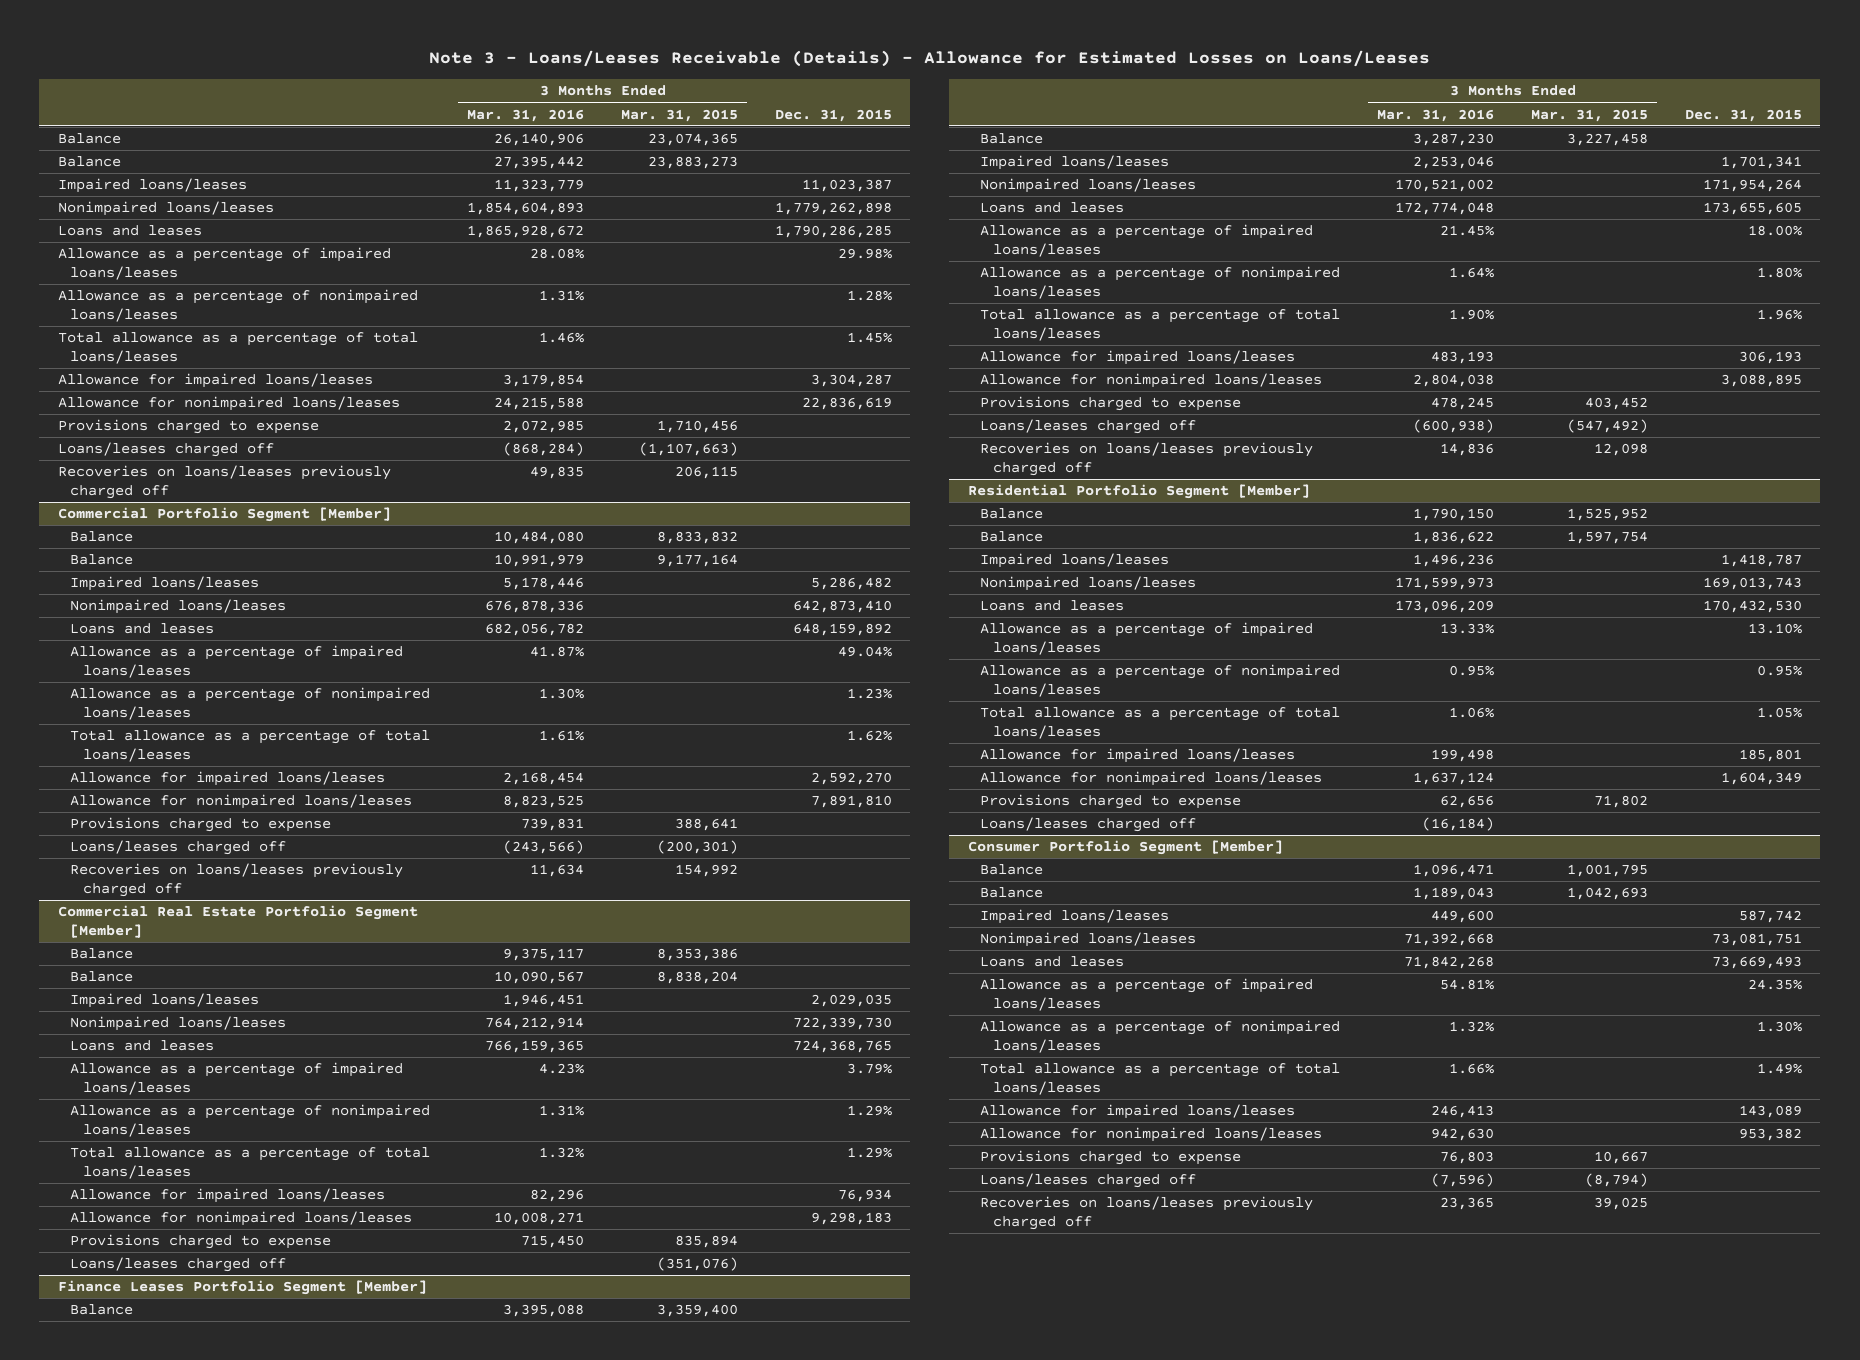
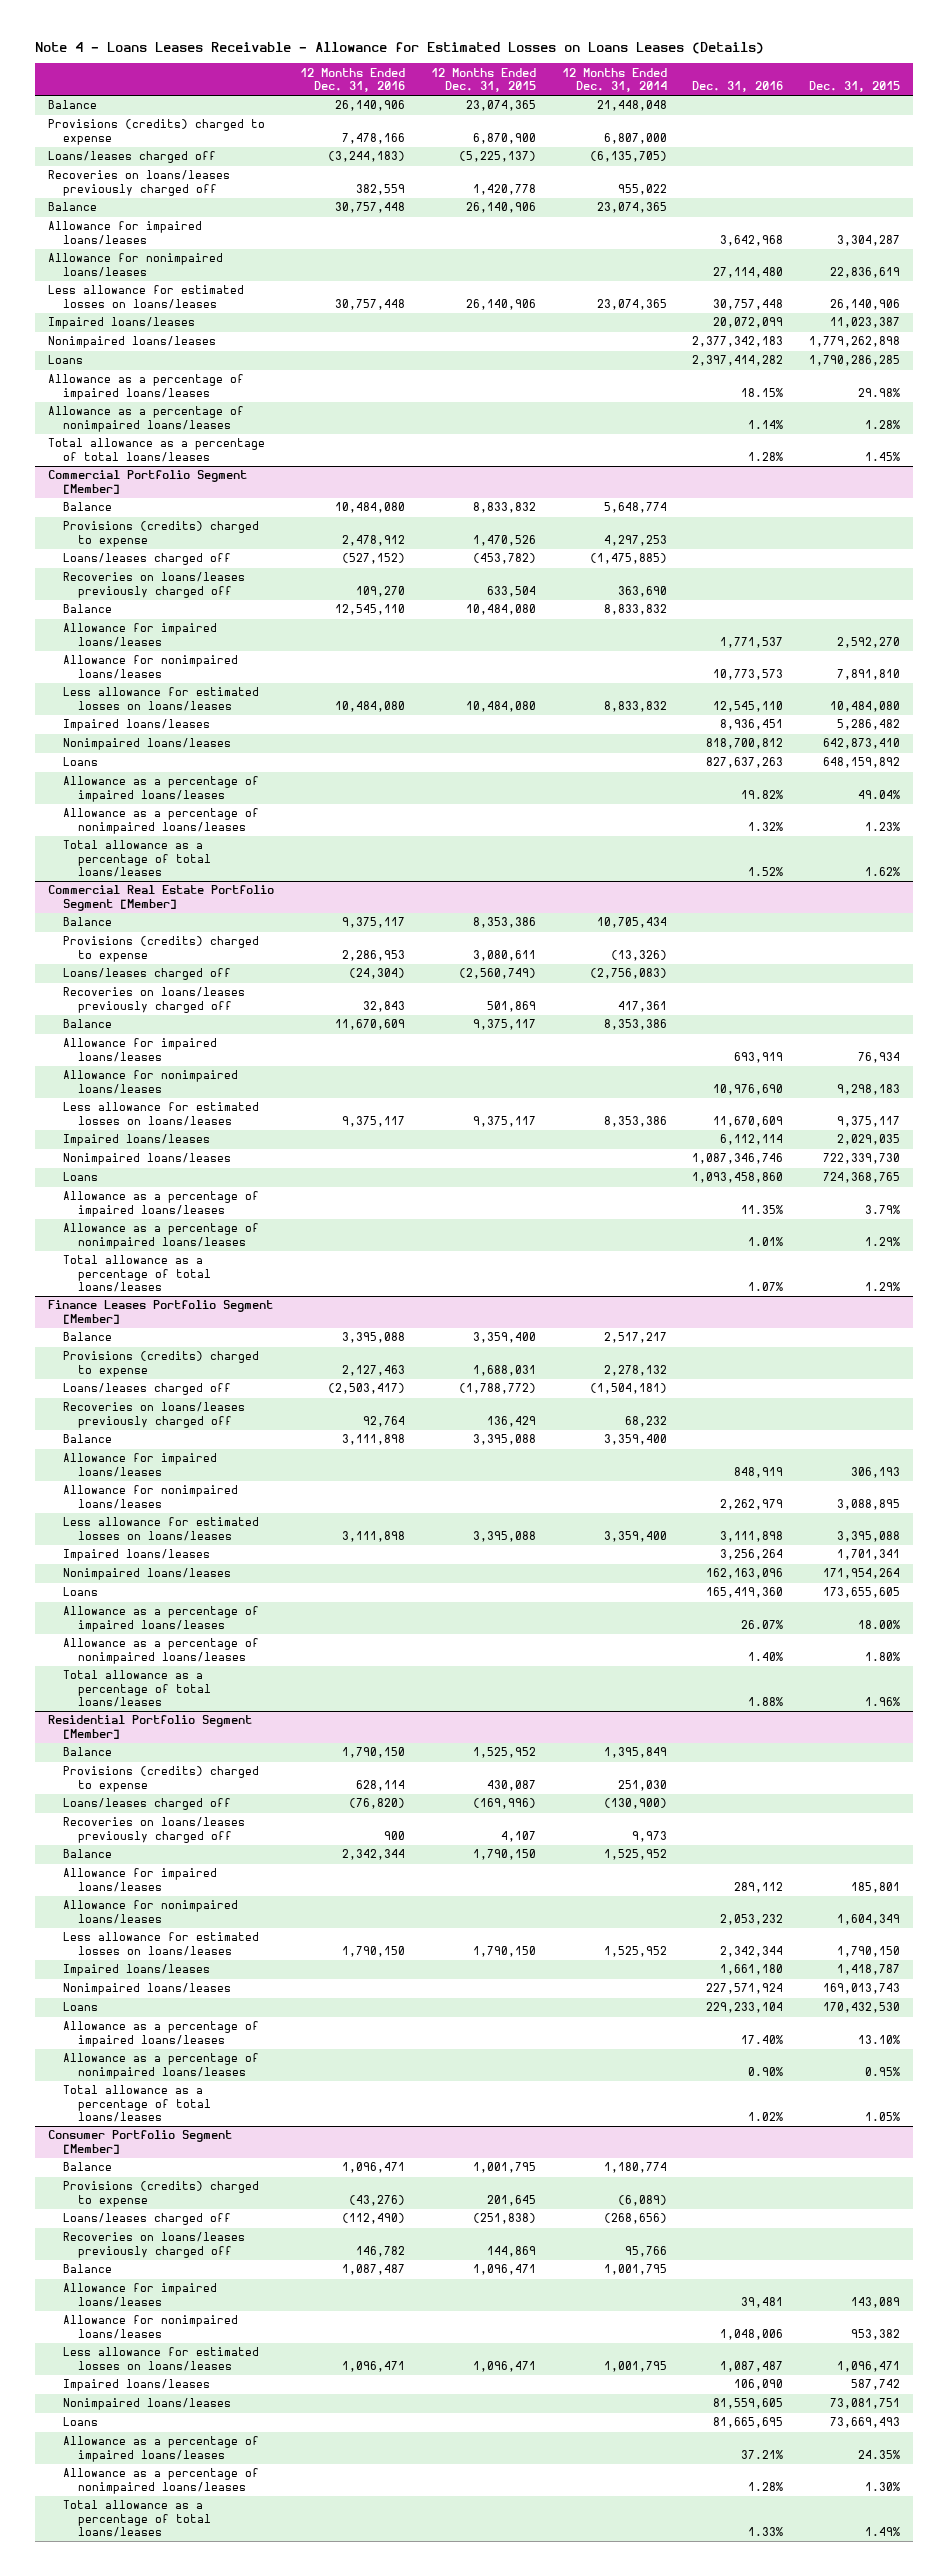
- Note 3 - Loans/Leases Receivable (Details) - Allowance for Estimated Losses on Loans/Leases
+ Note 4 - Loans Leases Receivable - Allowance for Estimated Losses on Loans Leases (Details)
- | 3 Months Ended Mar. 31, 2016 | 3 Months Ended Mar. 31, 2015 | Dec. 31, 2015
+ | 12 Months Ended Dec. 31, 2016 | 12 Months Ended Dec. 31, 2015 | 12 Months Ended Dec. 31, 2014 | Dec. 31, 2016 | Dec. 31, 2015
+ Provisions (credits) charged to expense | 7,478,166 | 6,870,900 | 6,807,000 | |
moved up: Loans/leases charged off | (3,244,183) | (5,225,137) | (6,135,705) | |
moved up: Recoveries on loans/leases previously charged off | 382,559 | 1,420,778 | 955,022 | |
moved up: Allowance for impaired loans/leases | | | | 3,642,968 | 3,304,287
moved up: Allowance for nonimpaired loans/leases | | | | 27,114,480 | 22,836,619
+ Less allowance for estimated losses on loans/leases | 30,757,448 | 26,140,906 | 23,074,365 | 30,757,448 | 26,140,906
- Loans and leases | 1,865,928,672 | | 1,790,286,285
+ Loans | | | | 2,397,414,282 | 1,790,286,285
- Provisions charged to expense | 2,072,985 | 1,710,456 |
@ Commercial Portfolio Segment [Member]
+ Provisions (credits) charged to expense | 2,478,912 | 1,470,526 | 4,297,253 | |
moved up: Loans/leases charged off | (527,152) | (453,782) | (1,475,885) | |
moved up: Recoveries on loans/leases previously charged off | 109,270 | 633,504 | 363,690 | |
moved up: Allowance for impaired loans/leases | | | | 1,771,537 | 2,592,270
moved up: Allowance for nonimpaired loans/leases | | | | 10,773,573 | 7,891,810
+ Less allowance for estimated losses on loans/leases | 10,484,080 | 10,484,080 | 8,833,832 | 12,545,110 | 10,484,080
- Loans and leases | 682,056,782 | | 648,159,892
+ Loans | | | | 827,637,263 | 648,159,892
- Provisions charged to expense | 739,831 | 388,641 |
@ Commercial Real Estate Portfolio Segment [Member]
+ Provisions (credits) charged to expense | 2,286,953 | 3,080,611 | (13,326) | |
moved up: Loans/leases charged off | (24,304) | (2,560,749) | (2,756,083) | |
+ Recoveries on loans/leases previously charged off | 32,843 | 501,869 | 417,361 | |
moved up: Allowance for impaired loans/leases | | | | 693,919 | 76,934
moved up: Allowance for nonimpaired loans/leases | | | | 10,976,690 | 9,298,183
+ Less allowance for estimated losses on loans/leases | 9,375,117 | 9,375,117 | 8,353,386 | 11,670,609 | 9,375,117
- Loans and leases | 766,159,365 | | 724,368,765
+ Loans | | | | 1,093,458,860 | 724,368,765
- Provisions charged to expense | 715,450 | 835,894 |
@ Finance Leases Portfolio Segment [Member]
+ Provisions (credits) charged to expense | 2,127,463 | 1,688,031 | 2,278,132 | |
moved up: Loans/leases charged off | (2,503,417) | (1,788,772) | (1,504,181) | |
moved up: Recoveries on loans/leases previously charged off | 92,764 | 136,429 | 68,232 | |
moved up: Allowance for impaired loans/leases | | | | 848,919 | 306,193
moved up: Allowance for nonimpaired loans/leases | | | | 2,262,979 | 3,088,895
+ Less allowance for estimated losses on loans/leases | 3,111,898 | 3,395,088 | 3,359,400 | 3,111,898 | 3,395,088
- Loans and leases | 172,774,048 | | 173,655,605
+ Loans | | | | 165,419,360 | 173,655,605
- Provisions charged to expense | 478,245 | 403,452 |
@ Residential Portfolio Segment [Member]
+ Provisions (credits) charged to expense | 628,114 | 430,087 | 251,030 | |
moved up: Loans/leases charged off | (76,820) | (169,996) | (130,900) | |
+ Recoveries on loans/leases previously charged off | 900 | 4,107 | 9,973 | |
moved up: Allowance for impaired loans/leases | | | | 289,112 | 185,801
moved up: Allowance for nonimpaired loans/leases | | | | 2,053,232 | 1,604,349
+ Less allowance for estimated losses on loans/leases | 1,790,150 | 1,790,150 | 1,525,952 | 2,342,344 | 1,790,150
- Loans and leases | 173,096,209 | | 170,432,530
+ Loans | | | | 229,233,104 | 170,432,530
- Provisions charged to expense | 62,656 | 71,802 |
@ Consumer Portfolio Segment [Member]
+ Provisions (credits) charged to expense | (43,276) | 201,645 | (6,089) | |
moved up: Loans/leases charged off | (112,490) | (251,838) | (268,656) | |
moved up: Recoveries on loans/leases previously charged off | 146,782 | 144,869 | 95,766 | |
moved up: Allowance for impaired loans/leases | | | | 39,481 | 143,089
moved up: Allowance for nonimpaired loans/leases | | | | 1,048,006 | 953,382
+ Less allowance for estimated losses on loans/leases | 1,096,471 | 1,096,471 | 1,001,795 | 1,087,487 | 1,096,471
- Loans and leases | 71,842,268 | | 73,669,493
+ Loans | | | | 81,665,695 | 73,669,493
- Provisions charged to expense | 76,803 | 10,667 |

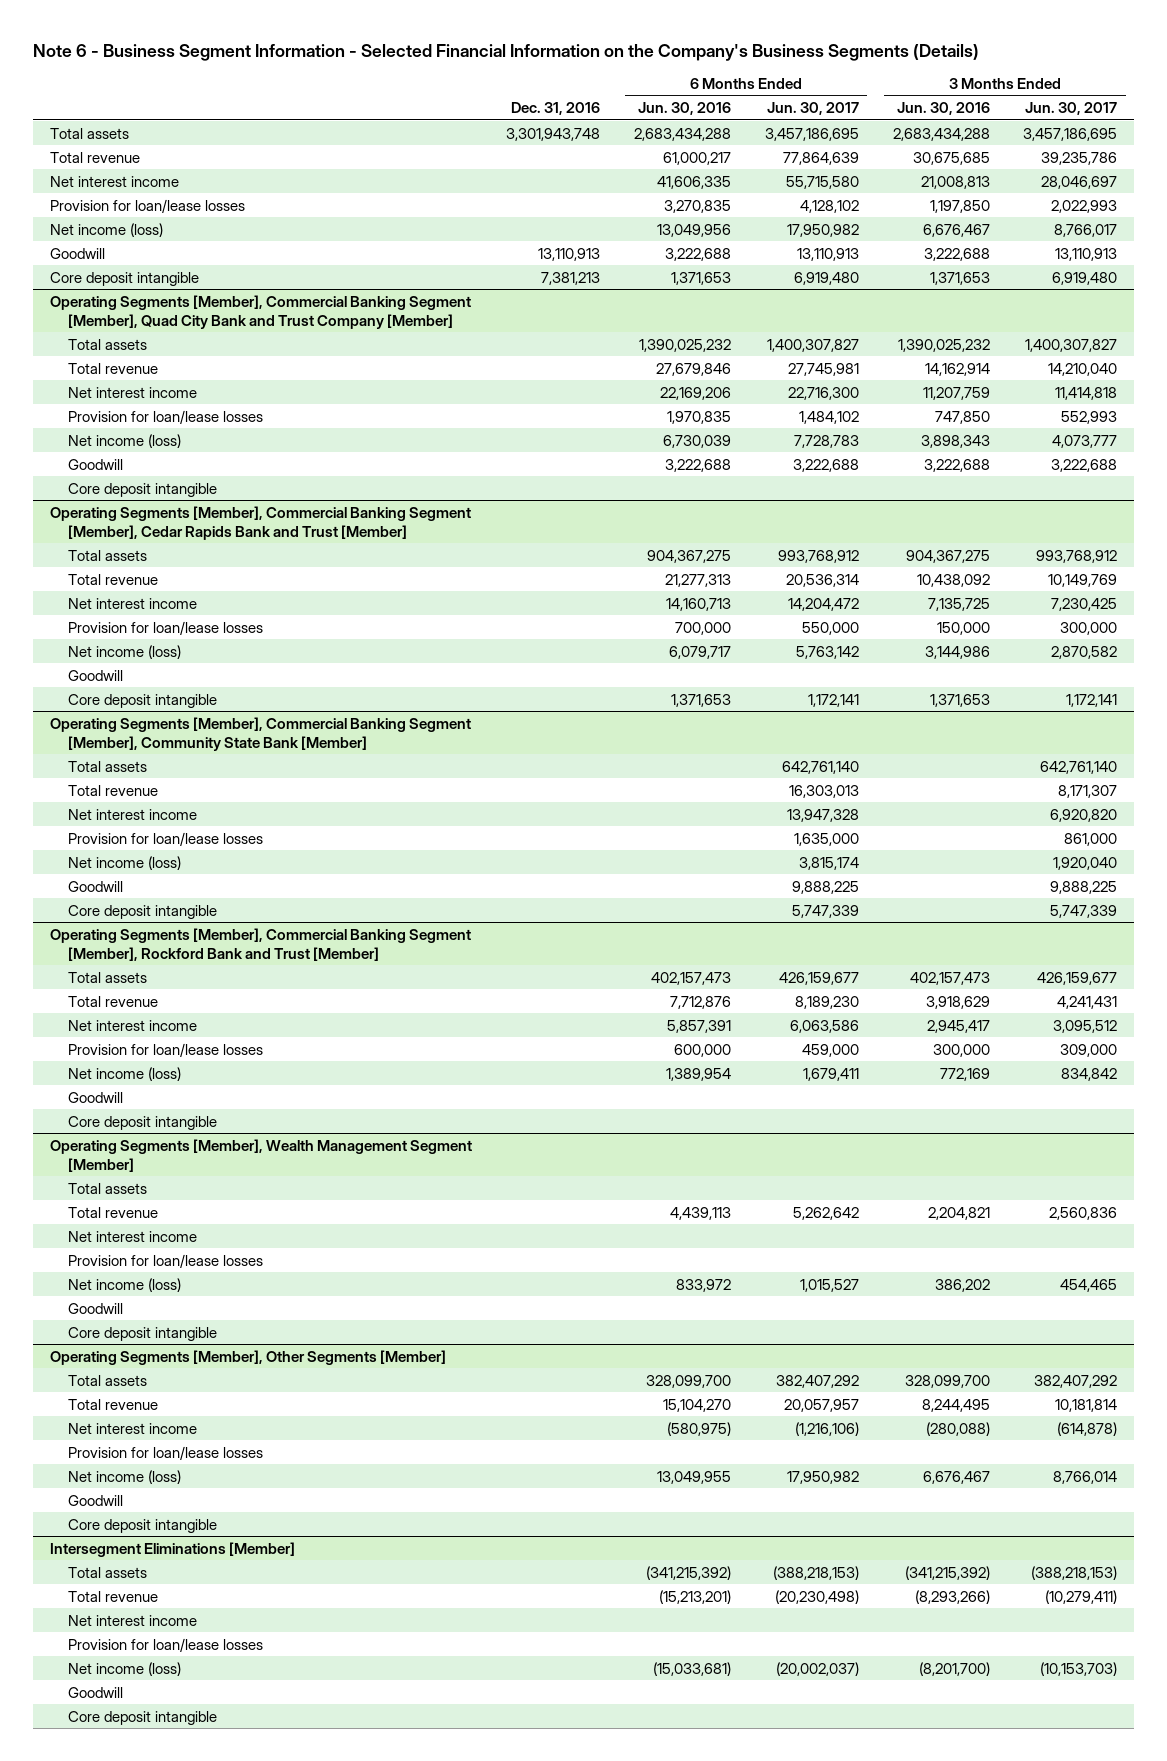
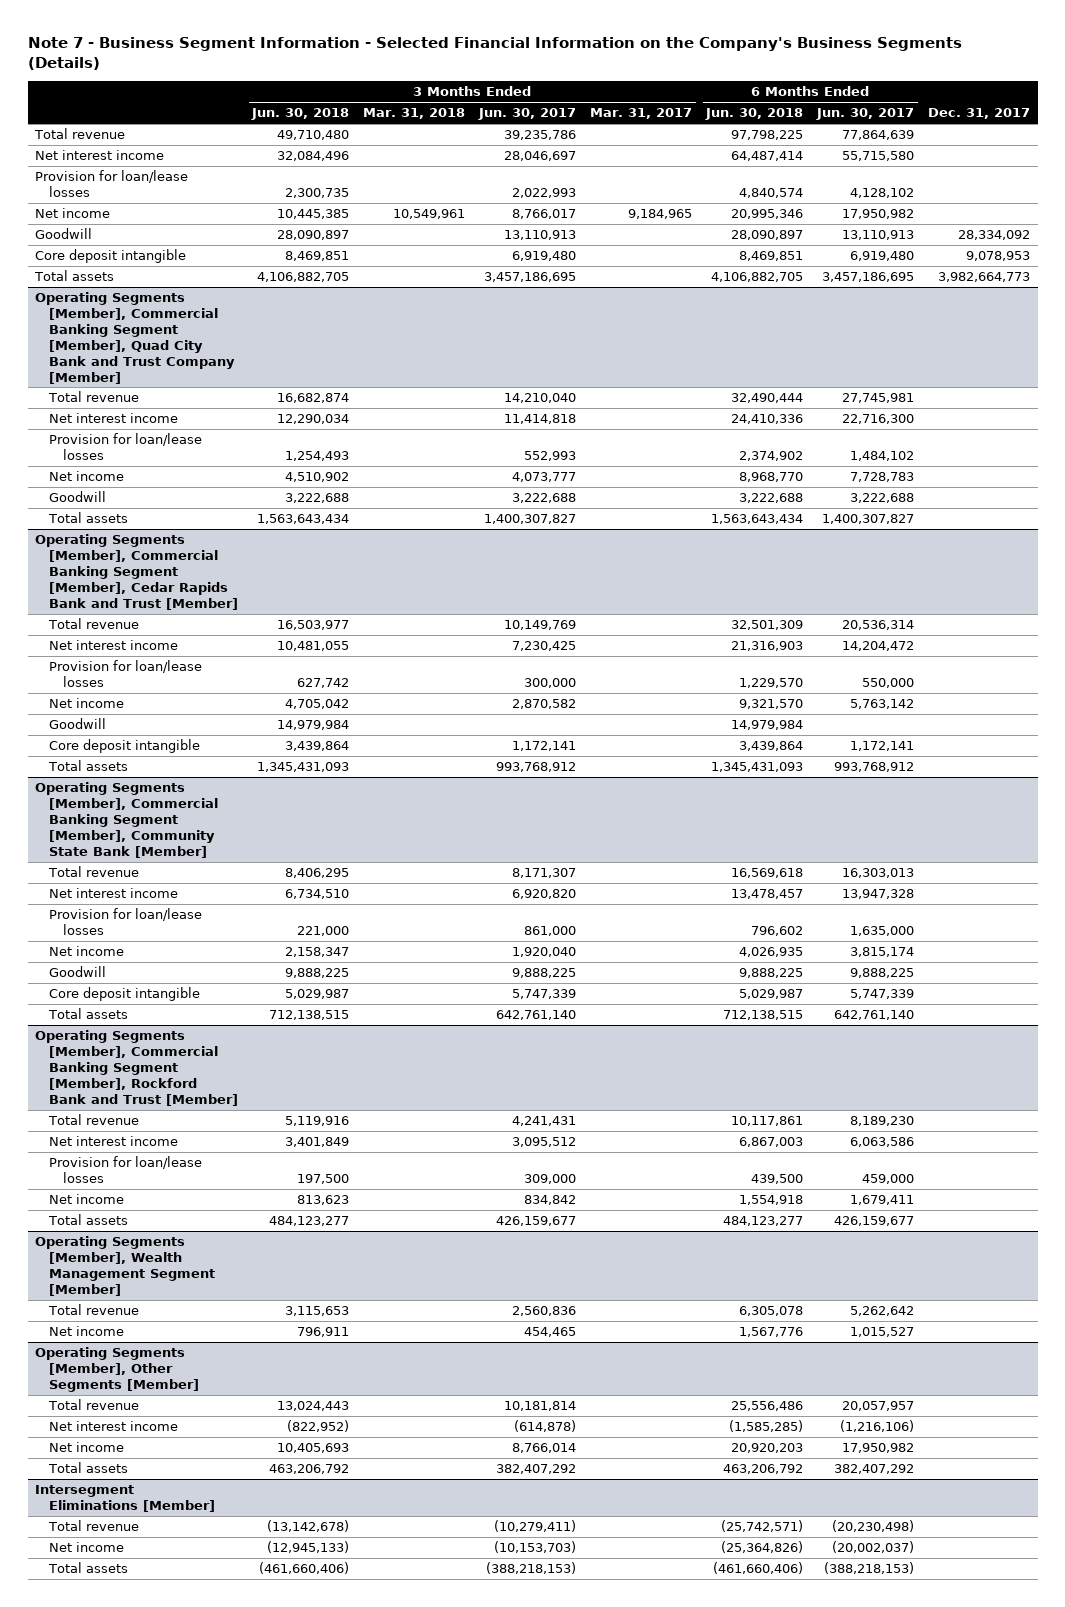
- Note 6 - Business Segment Information - Selected Financial Information on the Company's Business Segments (Details)
+ Note 7 - Business Segment Information - Selected Financial Information on the Company's Business Segments (Details)
- | Dec. 31, 2016 | 6 Months Ended Jun. 30, 2016 | 6 Months Ended Jun. 30, 2017 | 3 Months Ended Jun. 30, 2016 | 3 Months Ended Jun. 30, 2017
+ | 3 Months Ended Jun. 30, 2018 | 3 Months Ended Mar. 31, 2018 | 3 Months Ended Jun. 30, 2017 | 3 Months Ended Mar. 31, 2017 | 6 Months Ended Jun. 30, 2018 | 6 Months Ended Jun. 30, 2017 | Dec. 31, 2017
- Net income (loss) | | 13,049,956 | 17,950,982 | 6,676,467 | 8,766,017
+ Net income | 10,445,385 | 10,549,961 | 8,766,017 | 9,184,965 | 20,995,346 | 17,950,982 |
moved down: Total assets | 4,106,882,705 | | 3,457,186,695 | | 4,106,882,705 | 3,457,186,695 | 3,982,664,773
@ Operating Segments [Member], Commercial Banking Segment [Member], Quad City Bank and Trust Company [Member]
- Net income (loss) | | 6,730,039 | 7,728,783 | 3,898,343 | 4,073,777
+ Net income | 4,510,902 | | 4,073,777 | | 8,968,770 | 7,728,783 |
- Core deposit intangible
moved down: Total assets | 1,563,643,434 | | 1,400,307,827 | | 1,563,643,434 | 1,400,307,827 |
@ Operating Segments [Member], Commercial Banking Segment [Member], Cedar Rapids Bank and Trust [Member]
- Net income (loss) | | 6,079,717 | 5,763,142 | 3,144,986 | 2,870,582
+ Net income | 4,705,042 | | 2,870,582 | | 9,321,570 | 5,763,142 |
moved down: Total assets | 1,345,431,093 | | 993,768,912 | | 1,345,431,093 | 993,768,912 |
@ Operating Segments [Member], Commercial Banking Segment [Member], Community State Bank [Member]
- Net income (loss) | | | 3,815,174 | | 1,920,040
+ Net income | 2,158,347 | | 1,920,040 | | 4,026,935 | 3,815,174 |
moved down: Total assets | 712,138,515 | | 642,761,140 | | 712,138,515 | 642,761,140 |
@ Operating Segments [Member], Commercial Banking Segment [Member], Rockford Bank and Trust [Member]
- Net income (loss) | | 1,389,954 | 1,679,411 | 772,169 | 834,842
- Goodwill
- Core deposit intangible
+ Net income | 813,623 | | 834,842 | | 1,554,918 | 1,679,411 |
moved down: Total assets | 484,123,277 | | 426,159,677 | | 484,123,277 | 426,159,677 |
@ Operating Segments [Member], Wealth Management Segment [Member]
- Total assets
- Net interest income
- Provision for loan/lease losses
- Net income (loss) | | 833,972 | 1,015,527 | 386,202 | 454,465
- Goodwill
- Core deposit intangible
+ Net income | 796,911 | | 454,465 | | 1,567,776 | 1,015,527 |
@ Operating Segments [Member], Other Segments [Member]
- Provision for loan/lease losses
- Net income (loss) | | 13,049,955 | 17,950,982 | 6,676,467 | 8,766,014
- Goodwill
- Core deposit intangible
+ Net income | 10,405,693 | | 8,766,014 | | 20,920,203 | 17,950,982 |
moved down: Total assets | 463,206,792 | | 382,407,292 | | 463,206,792 | 382,407,292 |
@ Intersegment Eliminations [Member]
- Net interest income
- Provision for loan/lease losses
- Net income (loss) | | (15,033,681) | (20,002,037) | (8,201,700) | (10,153,703)
- Goodwill
- Core deposit intangible
+ Net income | (12,945,133) | | (10,153,703) | | (25,364,826) | (20,002,037) |
moved down: Total assets | (461,660,406) | | (388,218,153) | | (461,660,406) | (388,218,153) |

